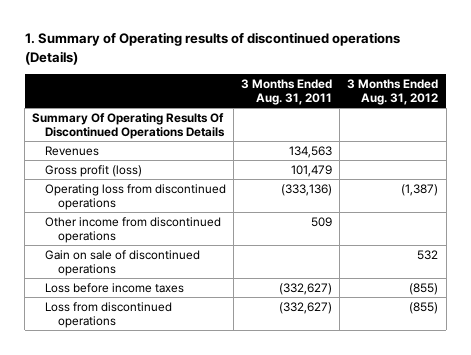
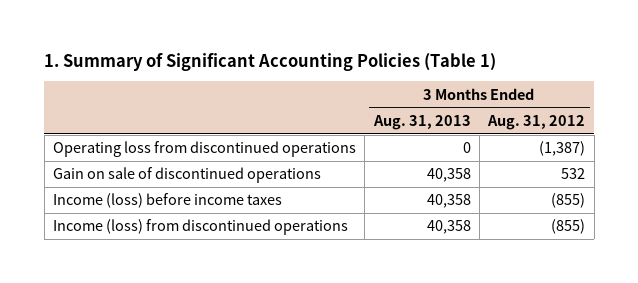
- 1. Summary of Operating results of discontinued operations (Details)
+ 1. Summary of Significant Accounting Policies (Table 1)
- | 3 Months Ended Aug. 31, 2011 | 3 Months Ended Aug. 31, 2012
+ | 3 Months Ended Aug. 31, 2013 | 3 Months Ended Aug. 31, 2012
- Summary Of Operating Results Of Discontinued Operations Details
- Revenues | 134,563 |
- Gross profit (loss) | 101,479 |
- Other income from discontinued operations | 509 |
- Loss before income taxes | (332,627) | (855)
- Loss from discontinued operations | (332,627) | (855)
+ Income (loss) before income taxes | 40,358 | (855)
+ Income (loss) from discontinued operations | 40,358 | (855)

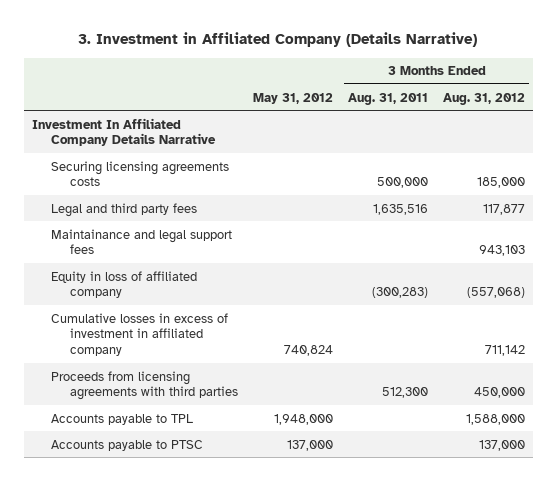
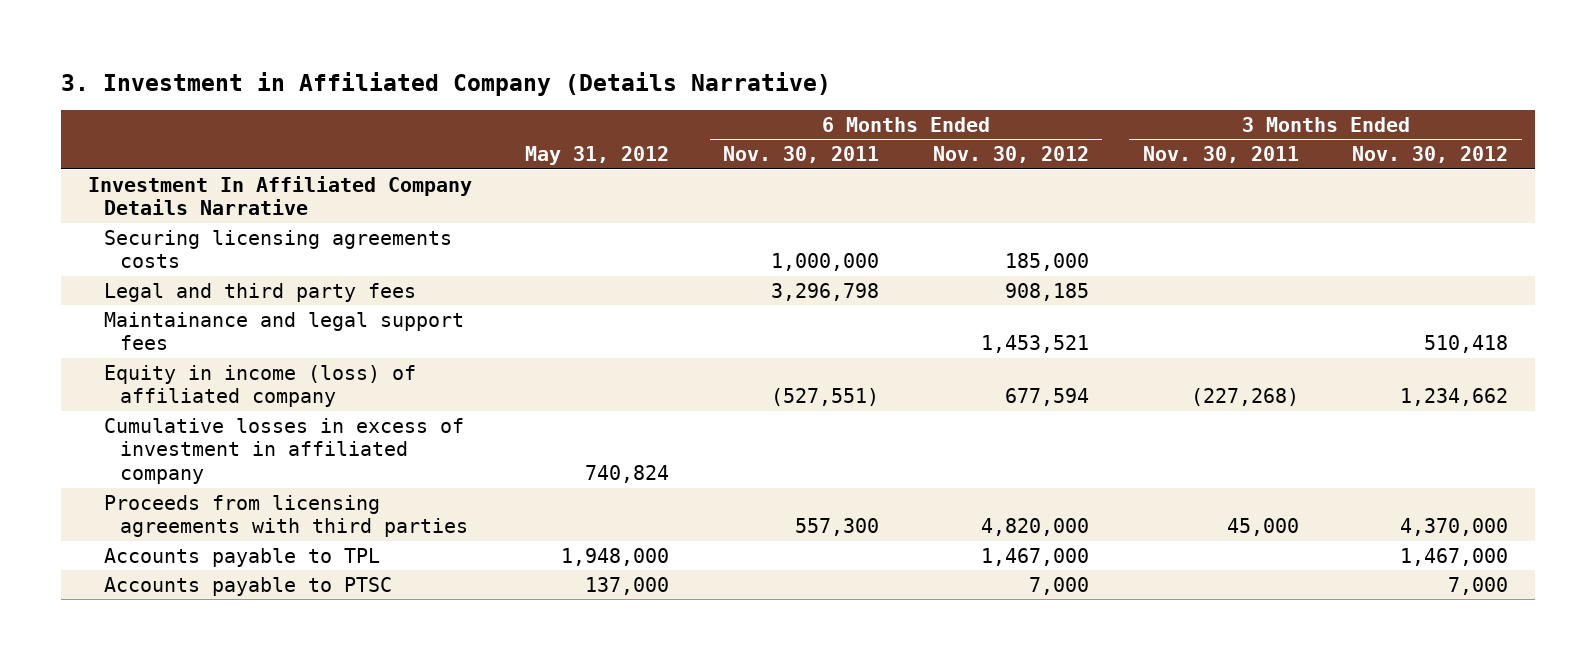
- | May 31, 2012 | 3 Months Ended Aug. 31, 2011 | 3 Months Ended Aug. 31, 2012
+ | May 31, 2012 | 6 Months Ended Nov. 30, 2011 | 6 Months Ended Nov. 30, 2012 | 3 Months Ended Nov. 30, 2011 | 3 Months Ended Nov. 30, 2012
- Equity in loss of affiliated company | | (300,283) | (557,068)
+ Equity in income (loss) of affiliated company | | (527,551) | 677,594 | (227,268) | 1,234,662

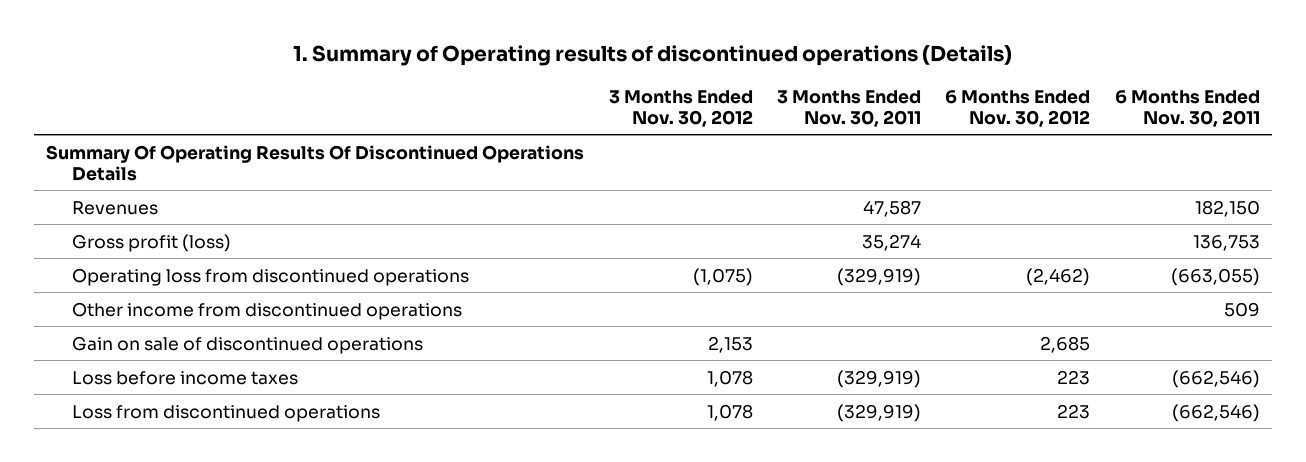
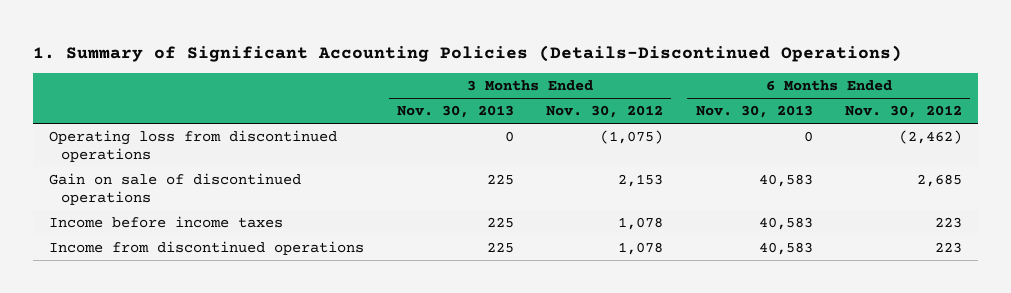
- 1. Summary of Operating results of discontinued operations (Details)
+ 1. Summary of Significant Accounting Policies (Details-Discontinued Operations)
- | 3 Months Ended Nov. 30, 2012 | 3 Months Ended Nov. 30, 2011 | 6 Months Ended Nov. 30, 2012 | 6 Months Ended Nov. 30, 2011
+ | 3 Months Ended Nov. 30, 2013 | 3 Months Ended Nov. 30, 2012 | 6 Months Ended Nov. 30, 2013 | 6 Months Ended Nov. 30, 2012
- Summary Of Operating Results Of Discontinued Operations Details
- Revenues | | 47,587 | | 182,150
- Gross profit (loss) | | 35,274 | | 136,753
- Other income from discontinued operations | | | | 509
- Loss before income taxes | 1,078 | (329,919) | 223 | (662,546)
- Loss from discontinued operations | 1,078 | (329,919) | 223 | (662,546)
+ Income before income taxes | 225 | 1,078 | 40,583 | 223
+ Income from discontinued operations | 225 | 1,078 | 40,583 | 223

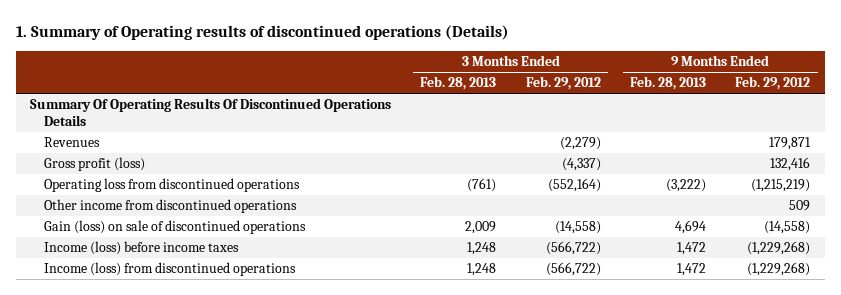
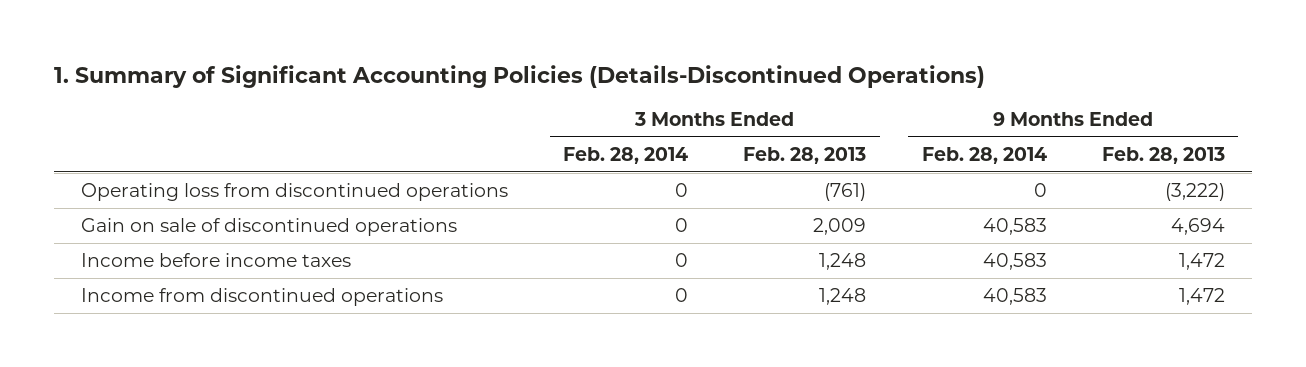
- 1. Summary of Operating results of discontinued operations (Details)
+ 1. Summary of Significant Accounting Policies (Details-Discontinued Operations)
- | 3 Months Ended Feb. 28, 2013 | 3 Months Ended Feb. 29, 2012 | 9 Months Ended Feb. 28, 2013 | 9 Months Ended Feb. 29, 2012
+ | 3 Months Ended Feb. 28, 2014 | 3 Months Ended Feb. 28, 2013 | 9 Months Ended Feb. 28, 2014 | 9 Months Ended Feb. 28, 2013
- Summary Of Operating Results Of Discontinued Operations Details
- Revenues | | (2,279) | | 179,871
- Gross profit (loss) | | (4,337) | | 132,416
- Other income from discontinued operations | | | | 509
- Gain (loss) on sale of discontinued operations | 2,009 | (14,558) | 4,694 | (14,558)
- Income (loss) before income taxes | 1,248 | (566,722) | 1,472 | (1,229,268)
- Income (loss) from discontinued operations | 1,248 | (566,722) | 1,472 | (1,229,268)
+ Gain on sale of discontinued operations | 0 | 2,009 | 40,583 | 4,694
+ Income before income taxes | 0 | 1,248 | 40,583 | 1,472
+ Income from discontinued operations | 0 | 1,248 | 40,583 | 1,472

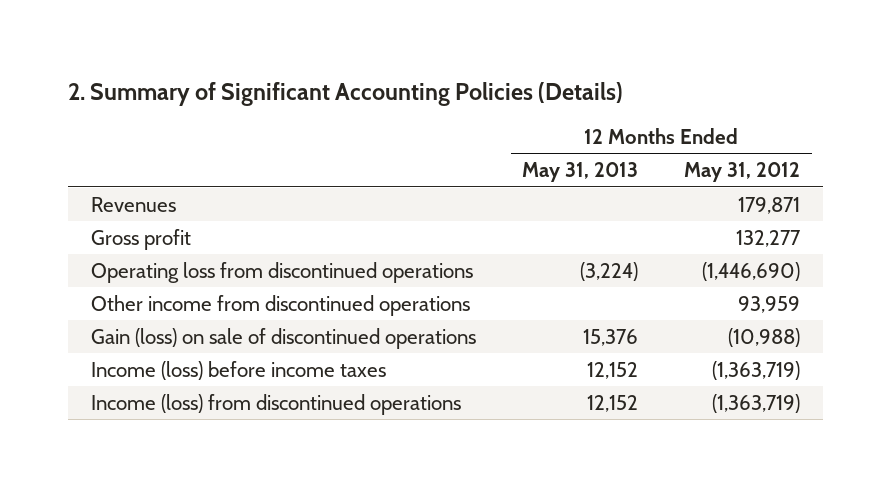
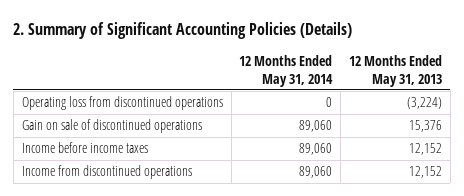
- | 12 Months Ended May 31, 2013 | 12 Months Ended May 31, 2012
+ | 12 Months Ended May 31, 2014 | 12 Months Ended May 31, 2013
- Revenues | | 179,871
- Gross profit | | 132,277
- Other income from discontinued operations | | 93,959
- Gain (loss) on sale of discontinued operations | 15,376 | (10,988)
- Income (loss) before income taxes | 12,152 | (1,363,719)
- Income (loss) from discontinued operations | 12,152 | (1,363,719)
+ Gain on sale of discontinued operations | 89,060 | 15,376
+ Income before income taxes | 89,060 | 12,152
+ Income from discontinued operations | 89,060 | 12,152

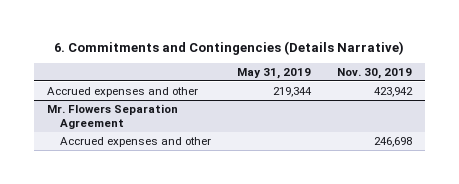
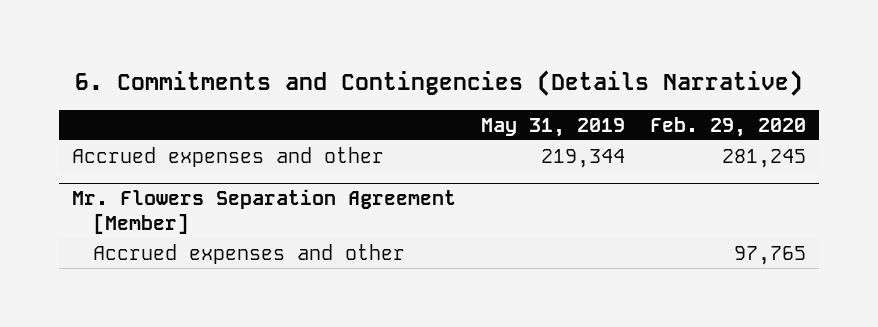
- | May 31, 2019 | Nov. 30, 2019
+ | May 31, 2019 | Feb. 29, 2020
- Mr. Flowers Separation Agreement
+ Mr. Flowers Separation Agreement [Member]

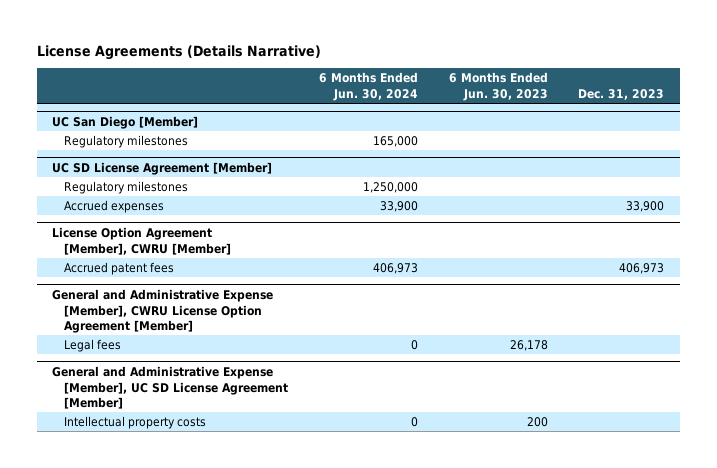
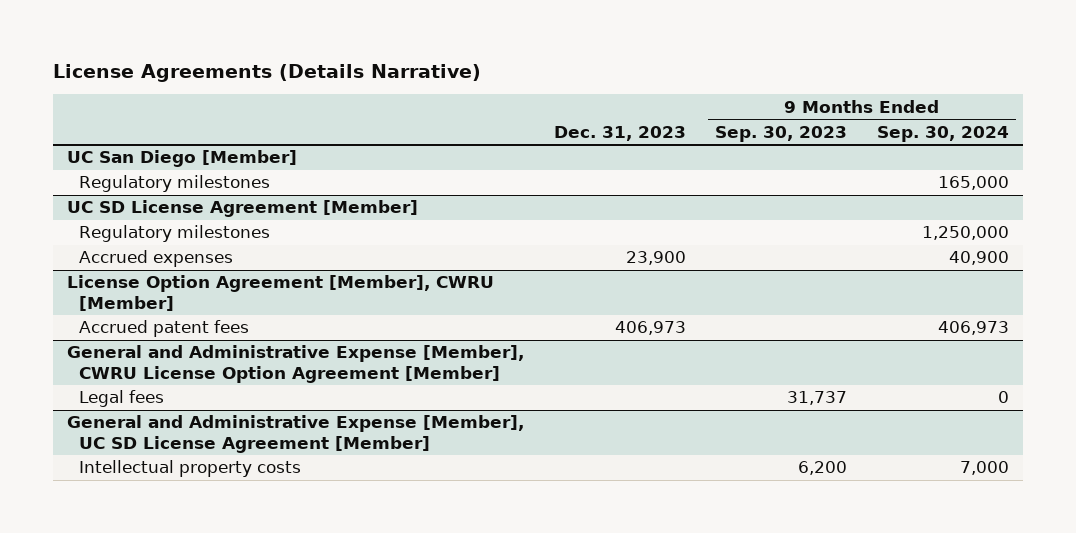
- | 6 Months Ended Jun. 30, 2024 | 6 Months Ended Jun. 30, 2023 | Dec. 31, 2023
+ | Dec. 31, 2023 | 9 Months Ended Sep. 30, 2023 | 9 Months Ended Sep. 30, 2024
@ UC SD License Agreement [Member]
- Accrued expenses | 33,900 | | 33,900
+ Accrued expenses | 23,900 | | 40,900

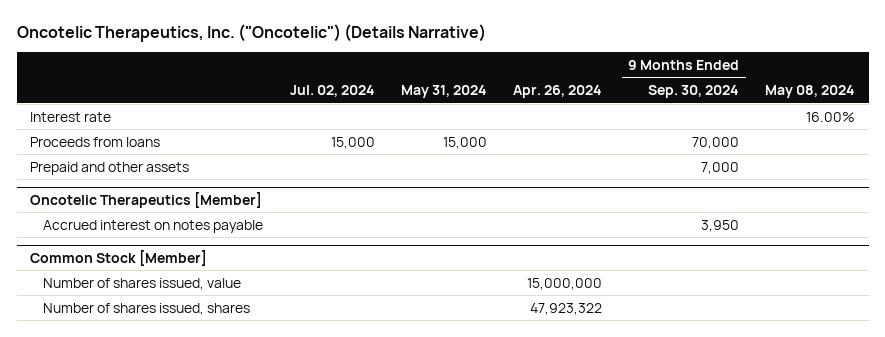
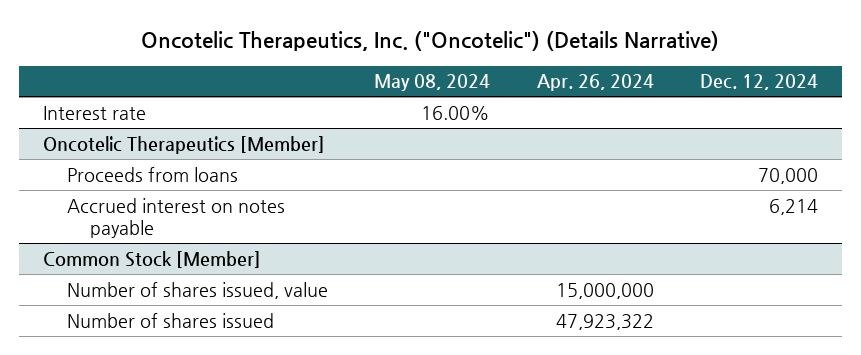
- | Jul. 02, 2024 | May 31, 2024 | Apr. 26, 2024 | 9 Months Ended Sep. 30, 2024 | May 08, 2024
+ | May 08, 2024 | Apr. 26, 2024 | Dec. 12, 2024
- Proceeds from loans | 15,000 | 15,000 | | 70,000 |
- Prepaid and other assets | | | | 7,000 |
@ Oncotelic Therapeutics [Member]
+ Proceeds from loans | | | 70,000
@ Common Stock [Member]
- Number of shares issued, shares | | | 47,923,322 | |
+ Number of shares issued | | 47,923,322 |

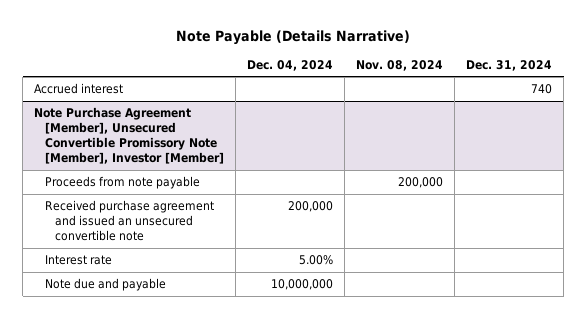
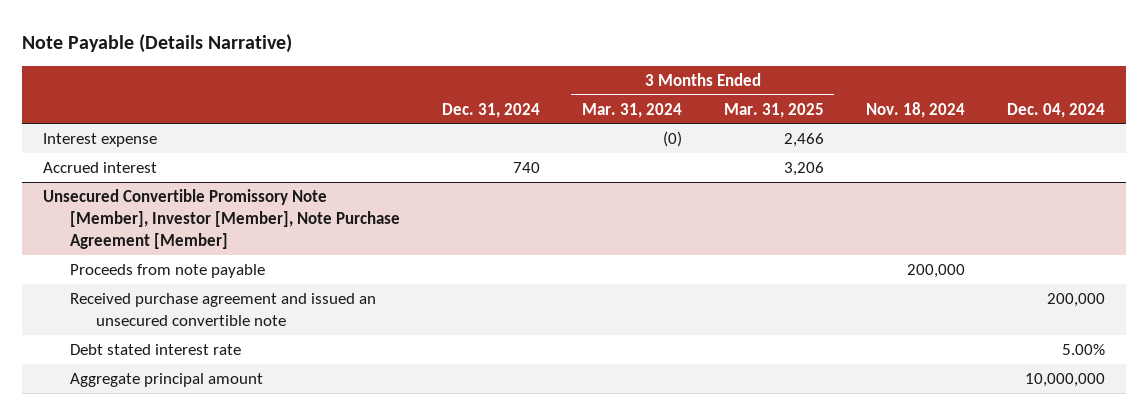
- | Dec. 04, 2024 | Nov. 08, 2024 | Dec. 31, 2024
+ | Dec. 31, 2024 | 3 Months Ended Mar. 31, 2024 | 3 Months Ended Mar. 31, 2025 | Nov. 18, 2024 | Dec. 04, 2024
+ Interest expense | | (0) | 2,466 | |
- Note Purchase Agreement [Member], Unsecured Convertible Promissory Note [Member], Investor [Member]
+ Unsecured Convertible Promissory Note [Member], Investor [Member], Note Purchase Agreement [Member]
- Interest rate | 5.00% | |
- Note due and payable | 10,000,000 | |
+ Debt stated interest rate | | | | | 5.00%
+ Aggregate principal amount | | | | | 10,000,000

